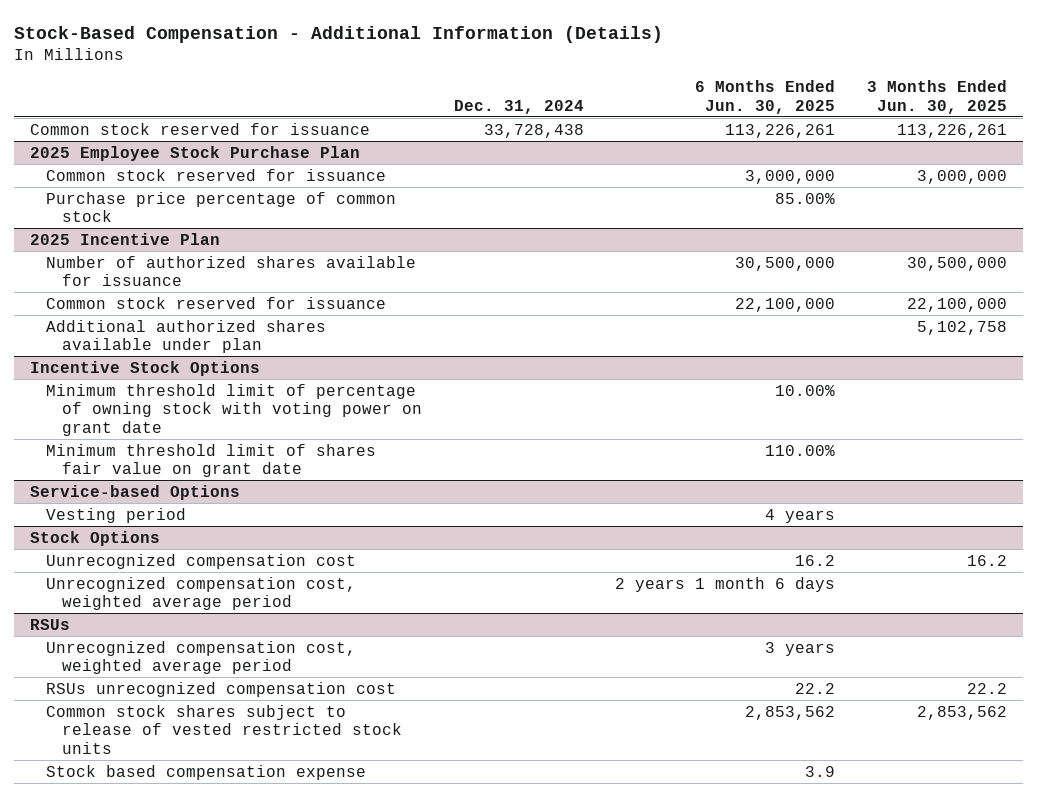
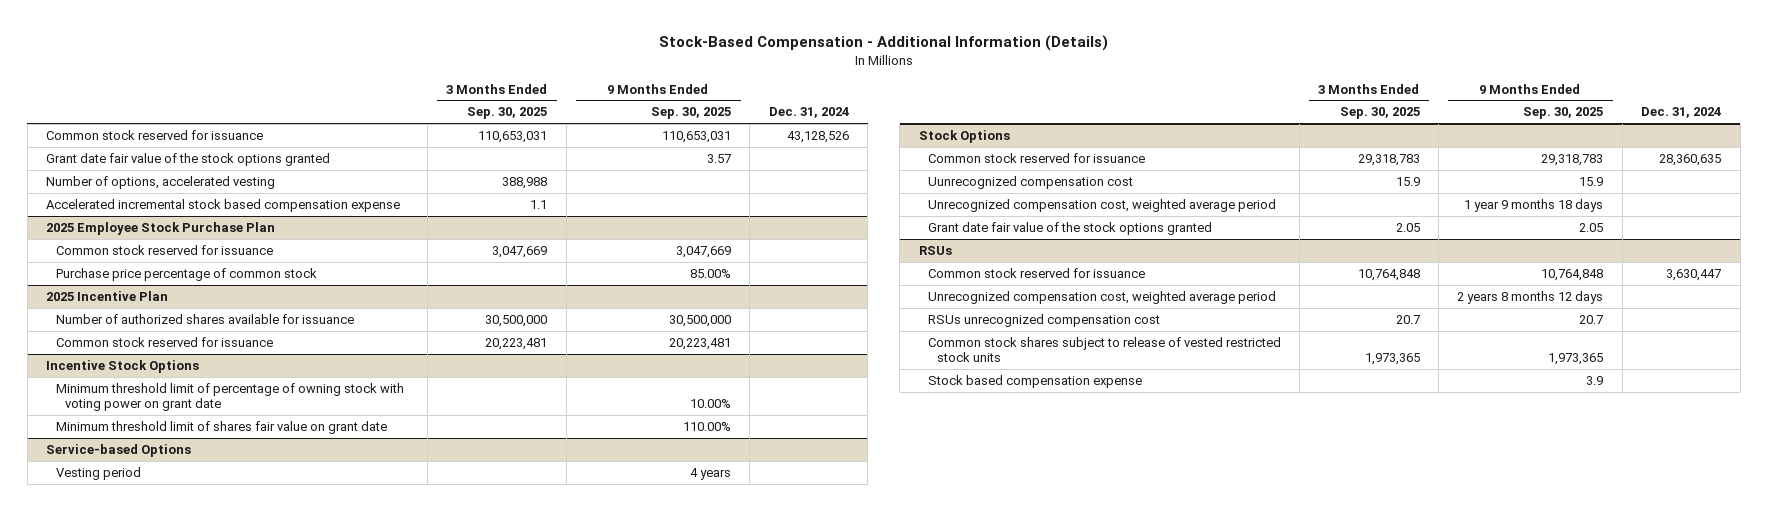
- | Dec. 31, 2024 | 6 Months Ended Jun. 30, 2025 | 3 Months Ended Jun. 30, 2025
+ | 3 Months Ended Sep. 30, 2025 | 9 Months Ended Sep. 30, 2025 | Dec. 31, 2024
- Common stock reserved for issuance | 33,728,438 | 113,226,261 | 113,226,261
+ Common stock reserved for issuance | 110,653,031 | 110,653,031 | 43,128,526
+ Grant date fair value of the stock options granted | | 3.57 |
+ Number of options, accelerated vesting | 388,988 | |
+ Accelerated incremental stock based compensation expense | 1.1 | |
@ 2025 Incentive Plan
- Additional authorized shares available under plan | | | 5,102,758
@ Stock Options
+ Common stock reserved for issuance | 29,318,783 | 29,318,783 | 28,360,635
+ Grant date fair value of the stock options granted | 2.05 | 2.05 |
@ RSUs
+ Common stock reserved for issuance | 10,764,848 | 10,764,848 | 3,630,447

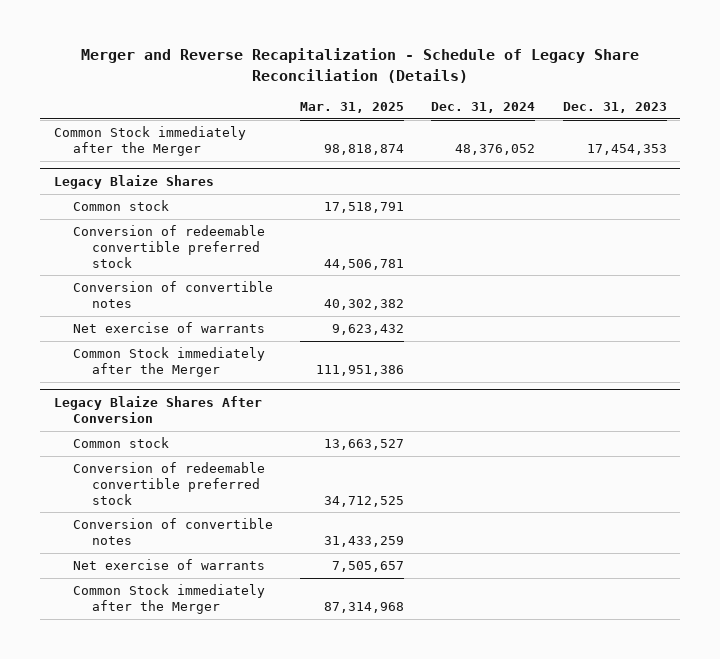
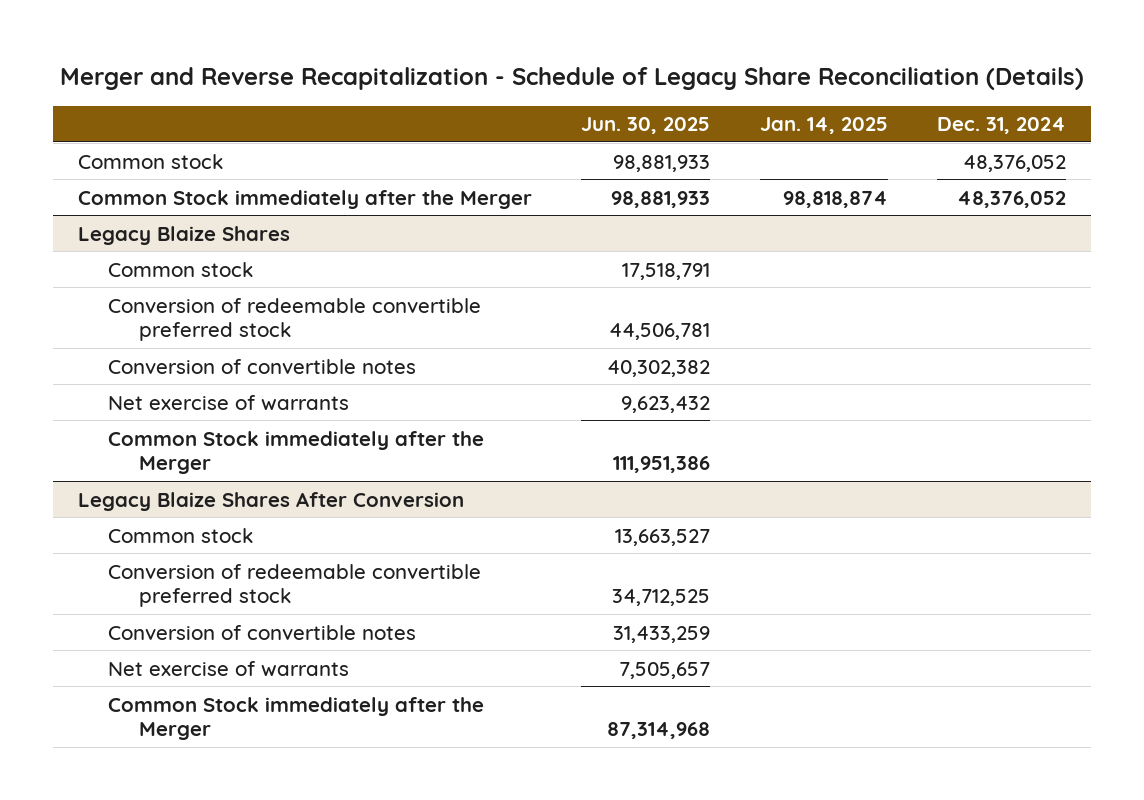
- | Mar. 31, 2025 | Dec. 31, 2024 | Dec. 31, 2023
+ | Jun. 30, 2025 | Jan. 14, 2025 | Dec. 31, 2024
+ Common stock | 98,881,933 | | 48,376,052

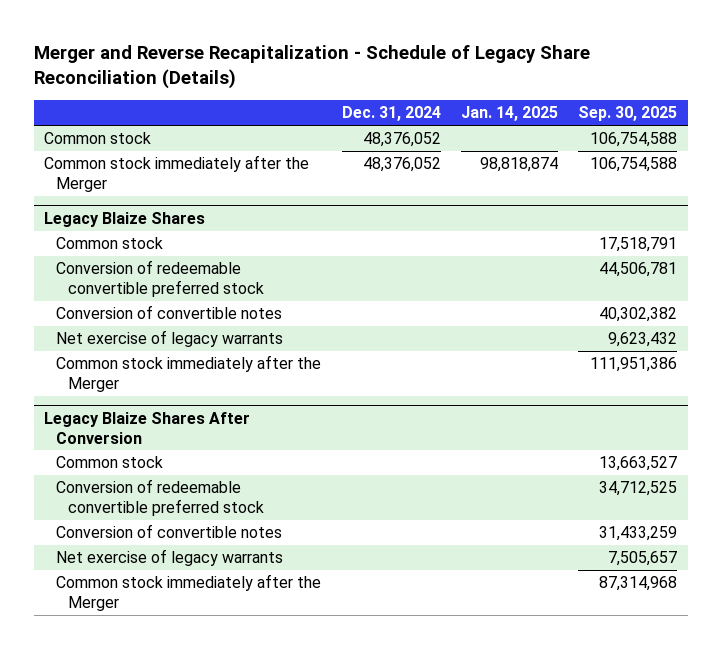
- | Jun. 30, 2025 | Jan. 14, 2025 | Dec. 31, 2024
+ | Dec. 31, 2024 | Jan. 14, 2025 | Sep. 30, 2025
- Common Stock immediately after the Merger | 98,881,933 | 98,818,874 | 48,376,052
+ Common stock immediately after the Merger | 48,376,052 | 98,818,874 | 106,754,588
@ Legacy Blaize Shares
- Net exercise of warrants | 9,623,432 | |
- Common Stock immediately after the Merger | 111,951,386 | |
+ Net exercise of legacy warrants | | | 9,623,432
+ Common stock immediately after the Merger | | | 111,951,386
@ Legacy Blaize Shares After Conversion
- Net exercise of warrants | 7,505,657 | |
- Common Stock immediately after the Merger | 87,314,968 | |
+ Net exercise of legacy warrants | | | 7,505,657
+ Common stock immediately after the Merger | | | 87,314,968

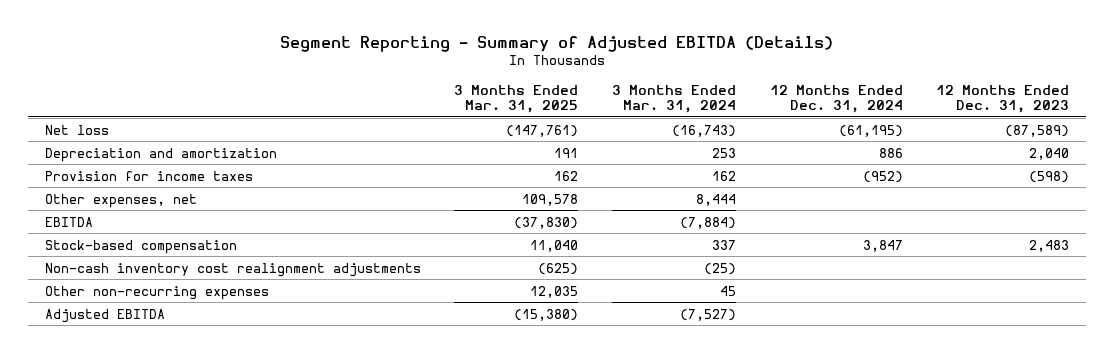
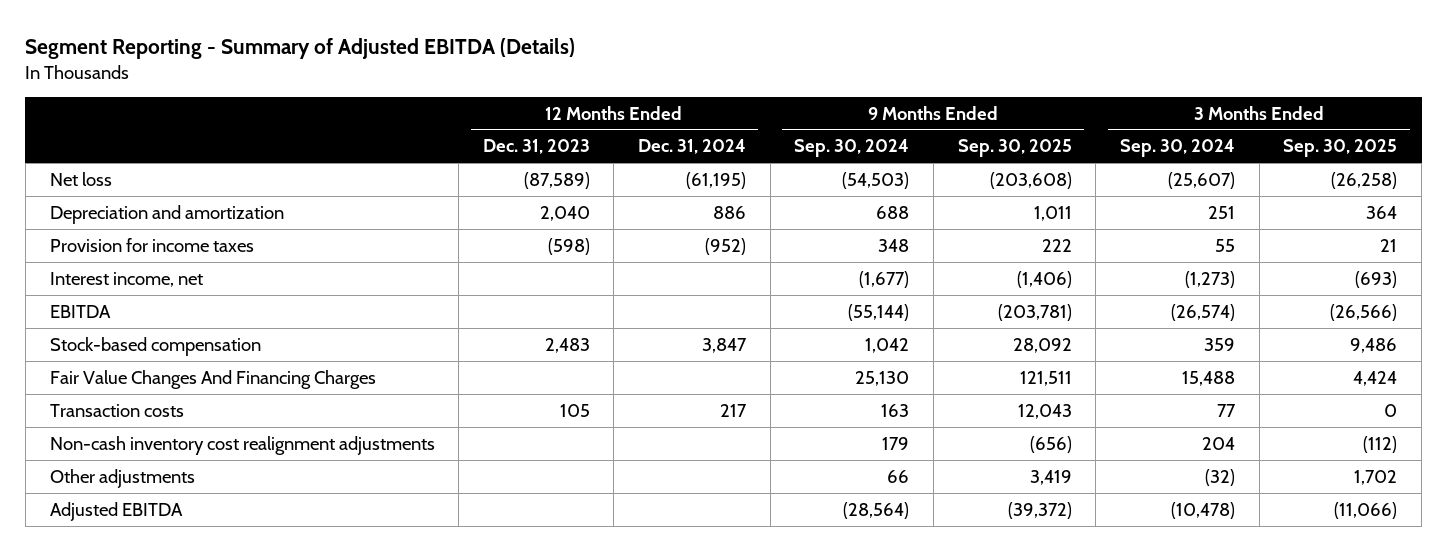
- | 3 Months Ended Mar. 31, 2025 | 3 Months Ended Mar. 31, 2024 | 12 Months Ended Dec. 31, 2024 | 12 Months Ended Dec. 31, 2023
+ | 12 Months Ended Dec. 31, 2023 | 12 Months Ended Dec. 31, 2024 | 9 Months Ended Sep. 30, 2024 | 9 Months Ended Sep. 30, 2025 | 3 Months Ended Sep. 30, 2024 | 3 Months Ended Sep. 30, 2025
- Other expenses, net | 109,578 | 8,444 | |
+ Interest income, net | | | (1,677) | (1,406) | (1,273) | (693)
+ Fair Value Changes And Financing Charges | | | 25,130 | 121,511 | 15,488 | 4,424
+ Transaction costs | 105 | 217 | 163 | 12,043 | 77 | 0
- Other non-recurring expenses | 12,035 | 45 | |
+ Other adjustments | | | 66 | 3,419 | (32) | 1,702

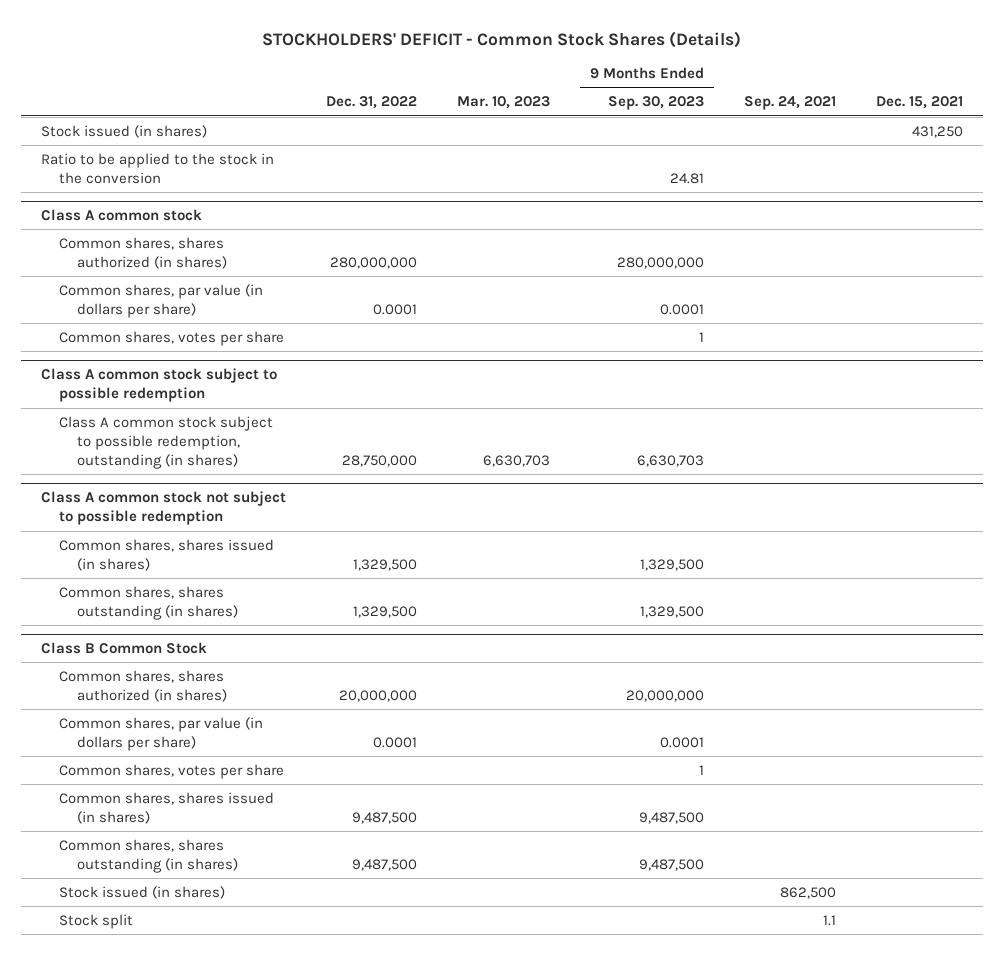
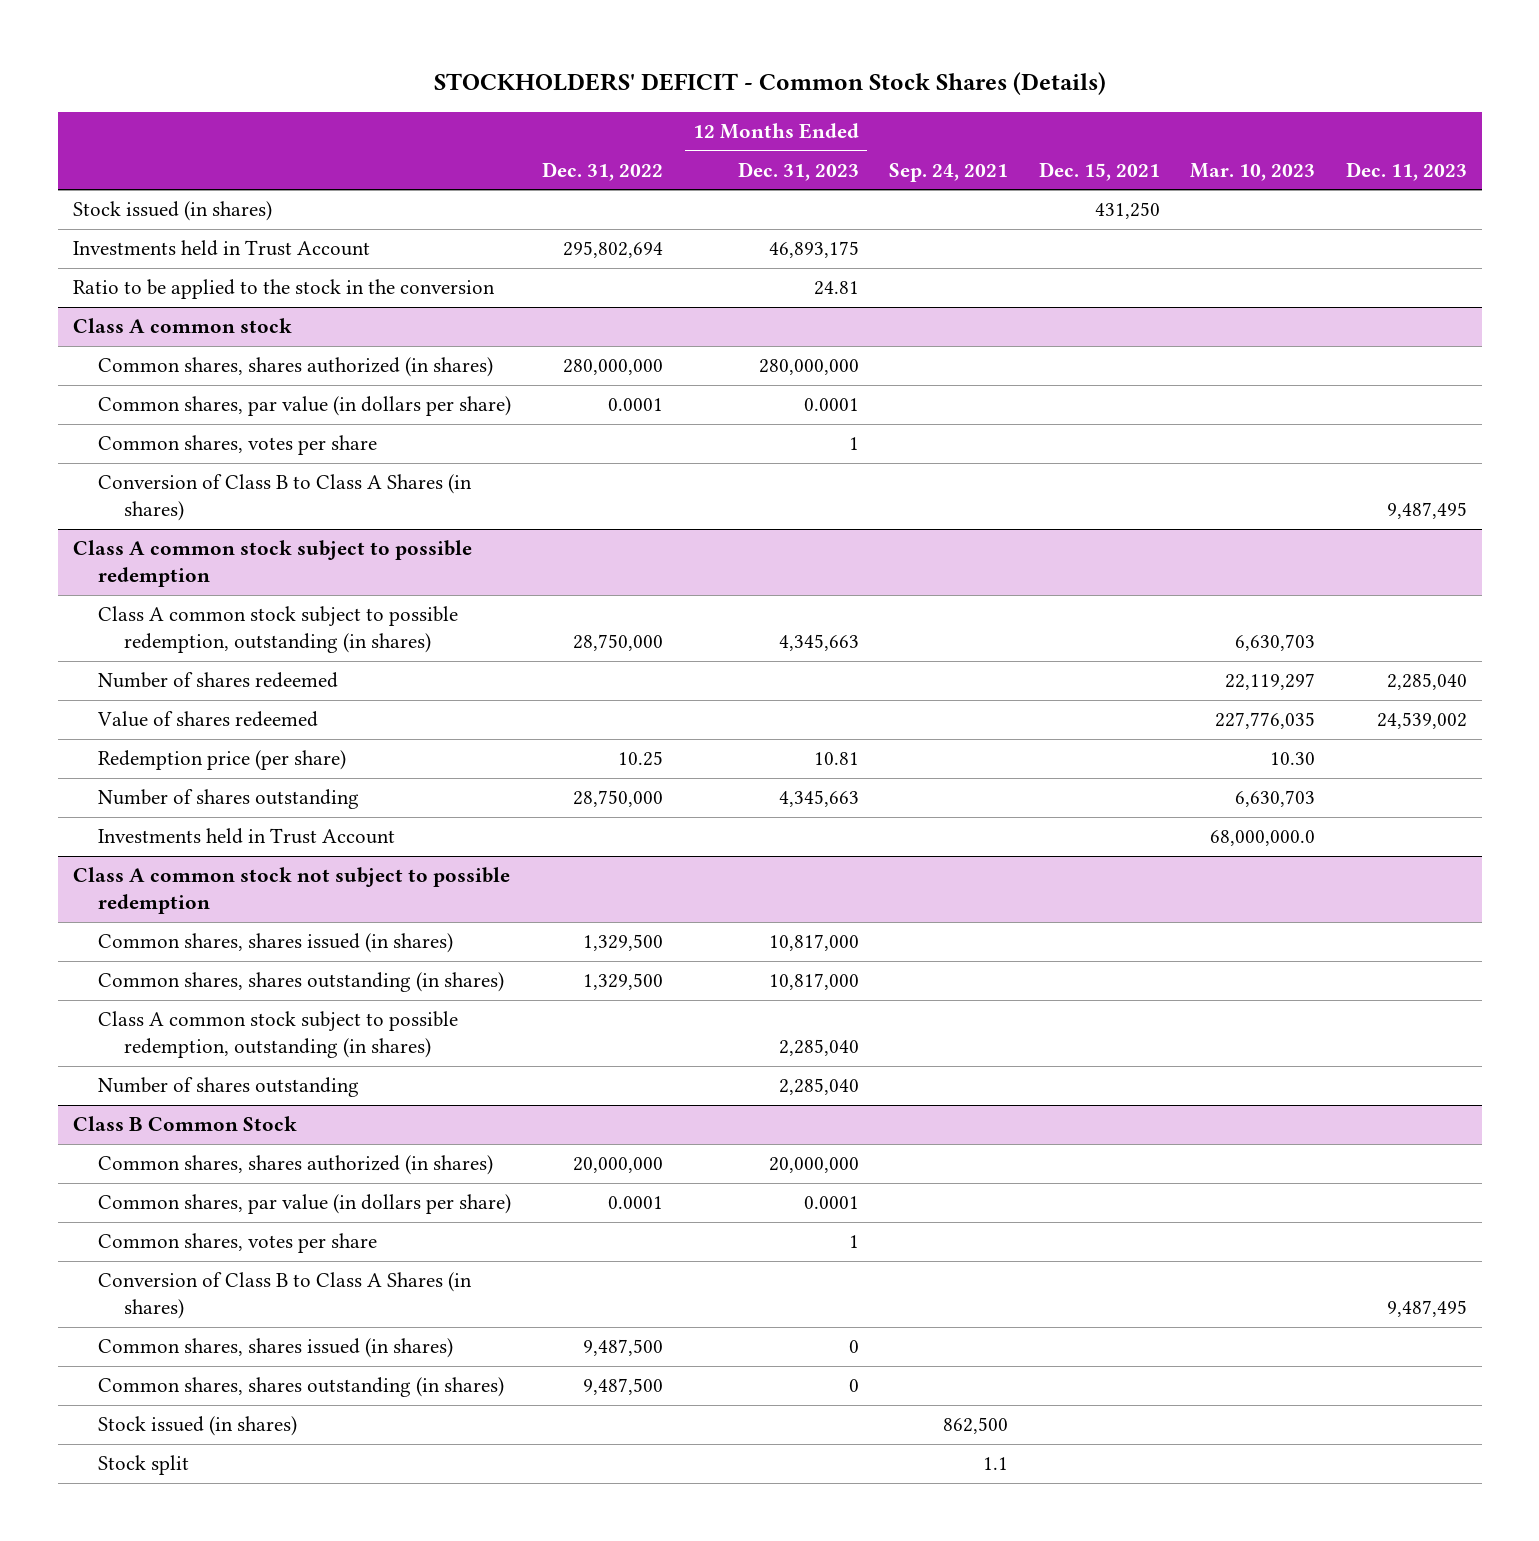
- | Dec. 31, 2022 | Mar. 10, 2023 | 9 Months Ended Sep. 30, 2023 | Sep. 24, 2021 | Dec. 15, 2021
+ | Dec. 31, 2022 | 12 Months Ended Dec. 31, 2023 | Sep. 24, 2021 | Dec. 15, 2021 | Mar. 10, 2023 | Dec. 11, 2023
+ Investments held in Trust Account | 295,802,694 | 46,893,175 | | | |
@ Class A common stock
+ Conversion of Class B to Class A Shares (in shares) | | | | | | 9,487,495
@ Class A common stock subject to possible redemption
+ Number of shares redeemed | | | | | 22,119,297 | 2,285,040
+ Value of shares redeemed | | | | | 227,776,035 | 24,539,002
+ Redemption price (per share) | 10.25 | 10.81 | | | 10.30 |
+ Number of shares outstanding | 28,750,000 | 4,345,663 | | | 6,630,703 |
+ Investments held in Trust Account | | | | | 68,000,000.0 |
@ Class A common stock not subject to possible redemption
+ Class A common stock subject to possible redemption, outstanding (in shares) | | 2,285,040 | | | |
+ Number of shares outstanding | | 2,285,040 | | | |
@ Class B Common Stock
+ Conversion of Class B to Class A Shares (in shares) | | | | | | 9,487,495

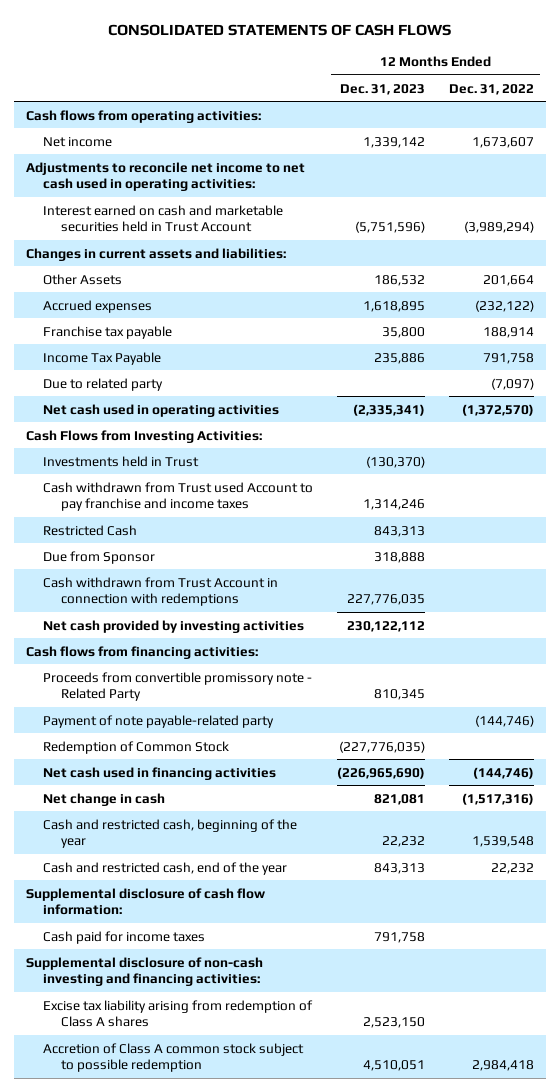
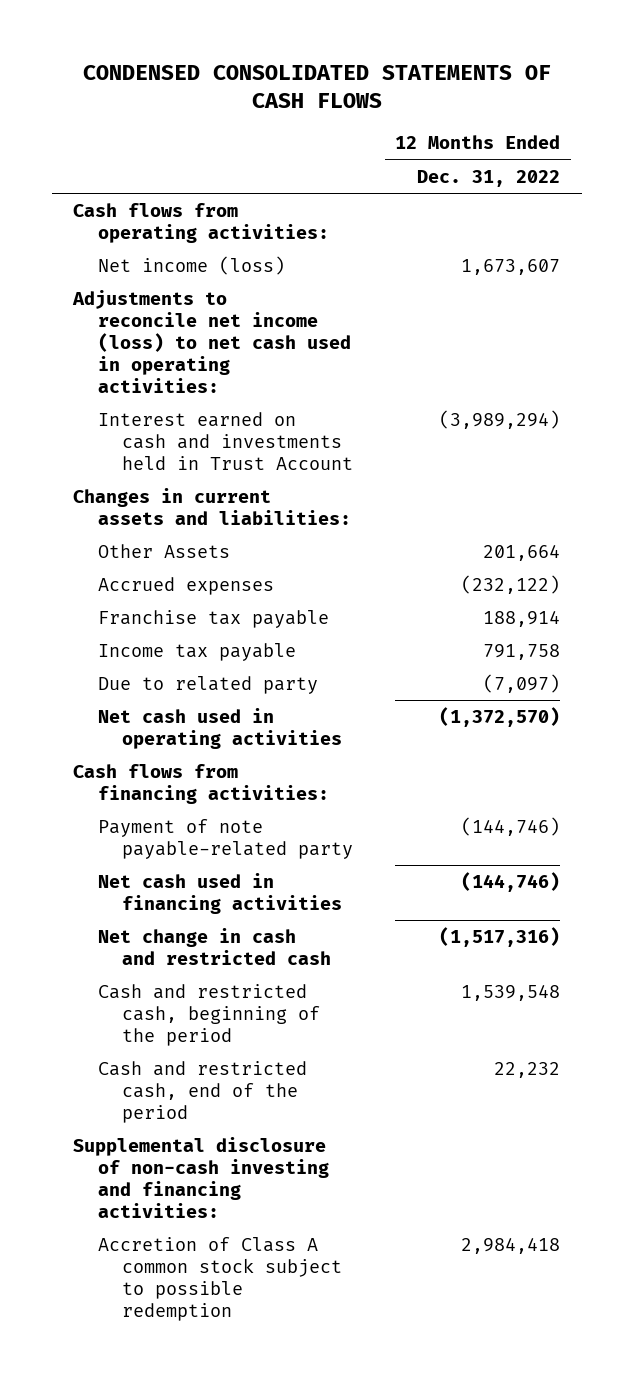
- CONSOLIDATED STATEMENTS OF CASH FLOWS
+ CONDENSED CONSOLIDATED STATEMENTS OF CASH FLOWS
- | 12 Months Ended Dec. 31, 2023 | 12 Months Ended Dec. 31, 2022
+ | 12 Months Ended Dec. 31, 2022
- Net income | 1,339,142 | 1,673,607
- Adjustments to reconcile net income to net cash used in operating activities:
- Interest earned on cash and marketable securities held in Trust Account | (5,751,596) | (3,989,294)
+ Net income (loss) | 1,673,607
+ Adjustments to reconcile net income (loss) to net cash used in operating activities:
+ Interest earned on cash and investments held in Trust Account | (3,989,294)
- Income Tax Payable | 235,886 | 791,758
+ Income tax payable | 791,758
- Cash Flows from Investing Activities:
- Investments held in Trust | (130,370) |
- Cash withdrawn from Trust used Account to pay franchise and income taxes | 1,314,246 |
- Restricted Cash | 843,313 |
- Due from Sponsor | 318,888 |
- Cash withdrawn from Trust Account in connection with redemptions | 227,776,035 |
- Net cash provided by investing activities | 230,122,112 |
- Proceeds from convertible promissory note - Related Party | 810,345 |
- Redemption of Common Stock | (227,776,035) |
- Net change in cash | 821,081 | (1,517,316)
- Cash and restricted cash, beginning of the year | 22,232 | 1,539,548
- Cash and restricted cash, end of the year | 843,313 | 22,232
- Supplemental disclosure of cash flow information:
- Cash paid for income taxes | 791,758 |
+ Net change in cash and restricted cash | (1,517,316)
+ Cash and restricted cash, beginning of the period | 1,539,548
+ Cash and restricted cash, end of the period | 22,232
- Excise tax liability arising from redemption of Class A shares | 2,523,150 |

